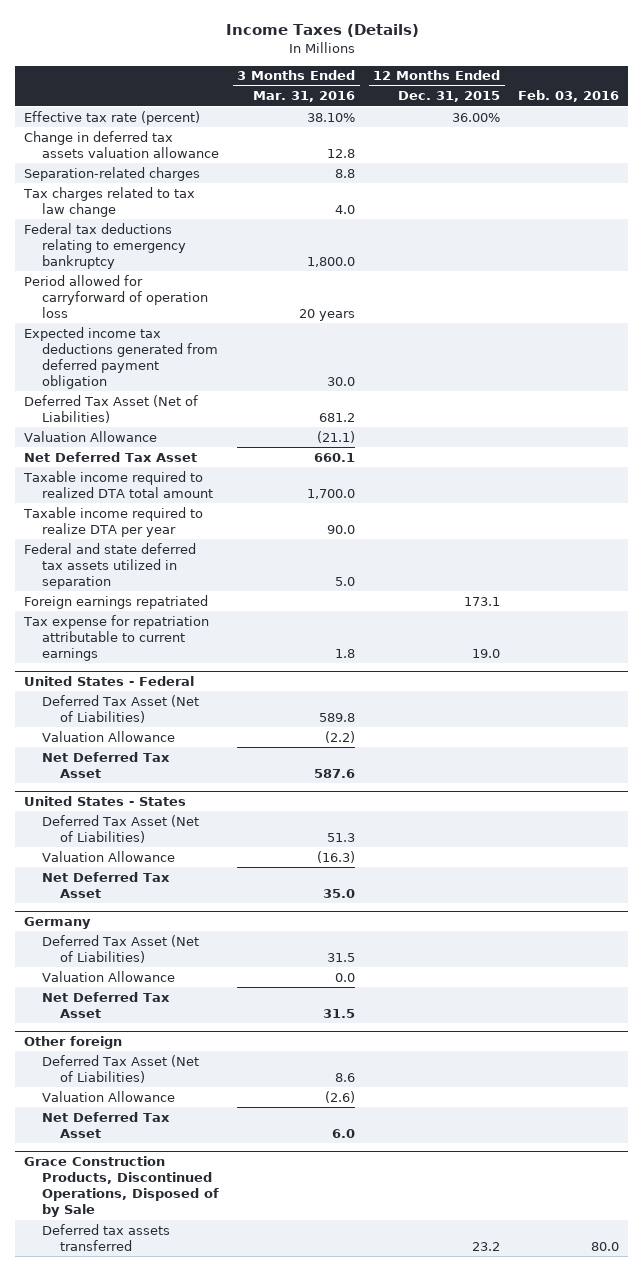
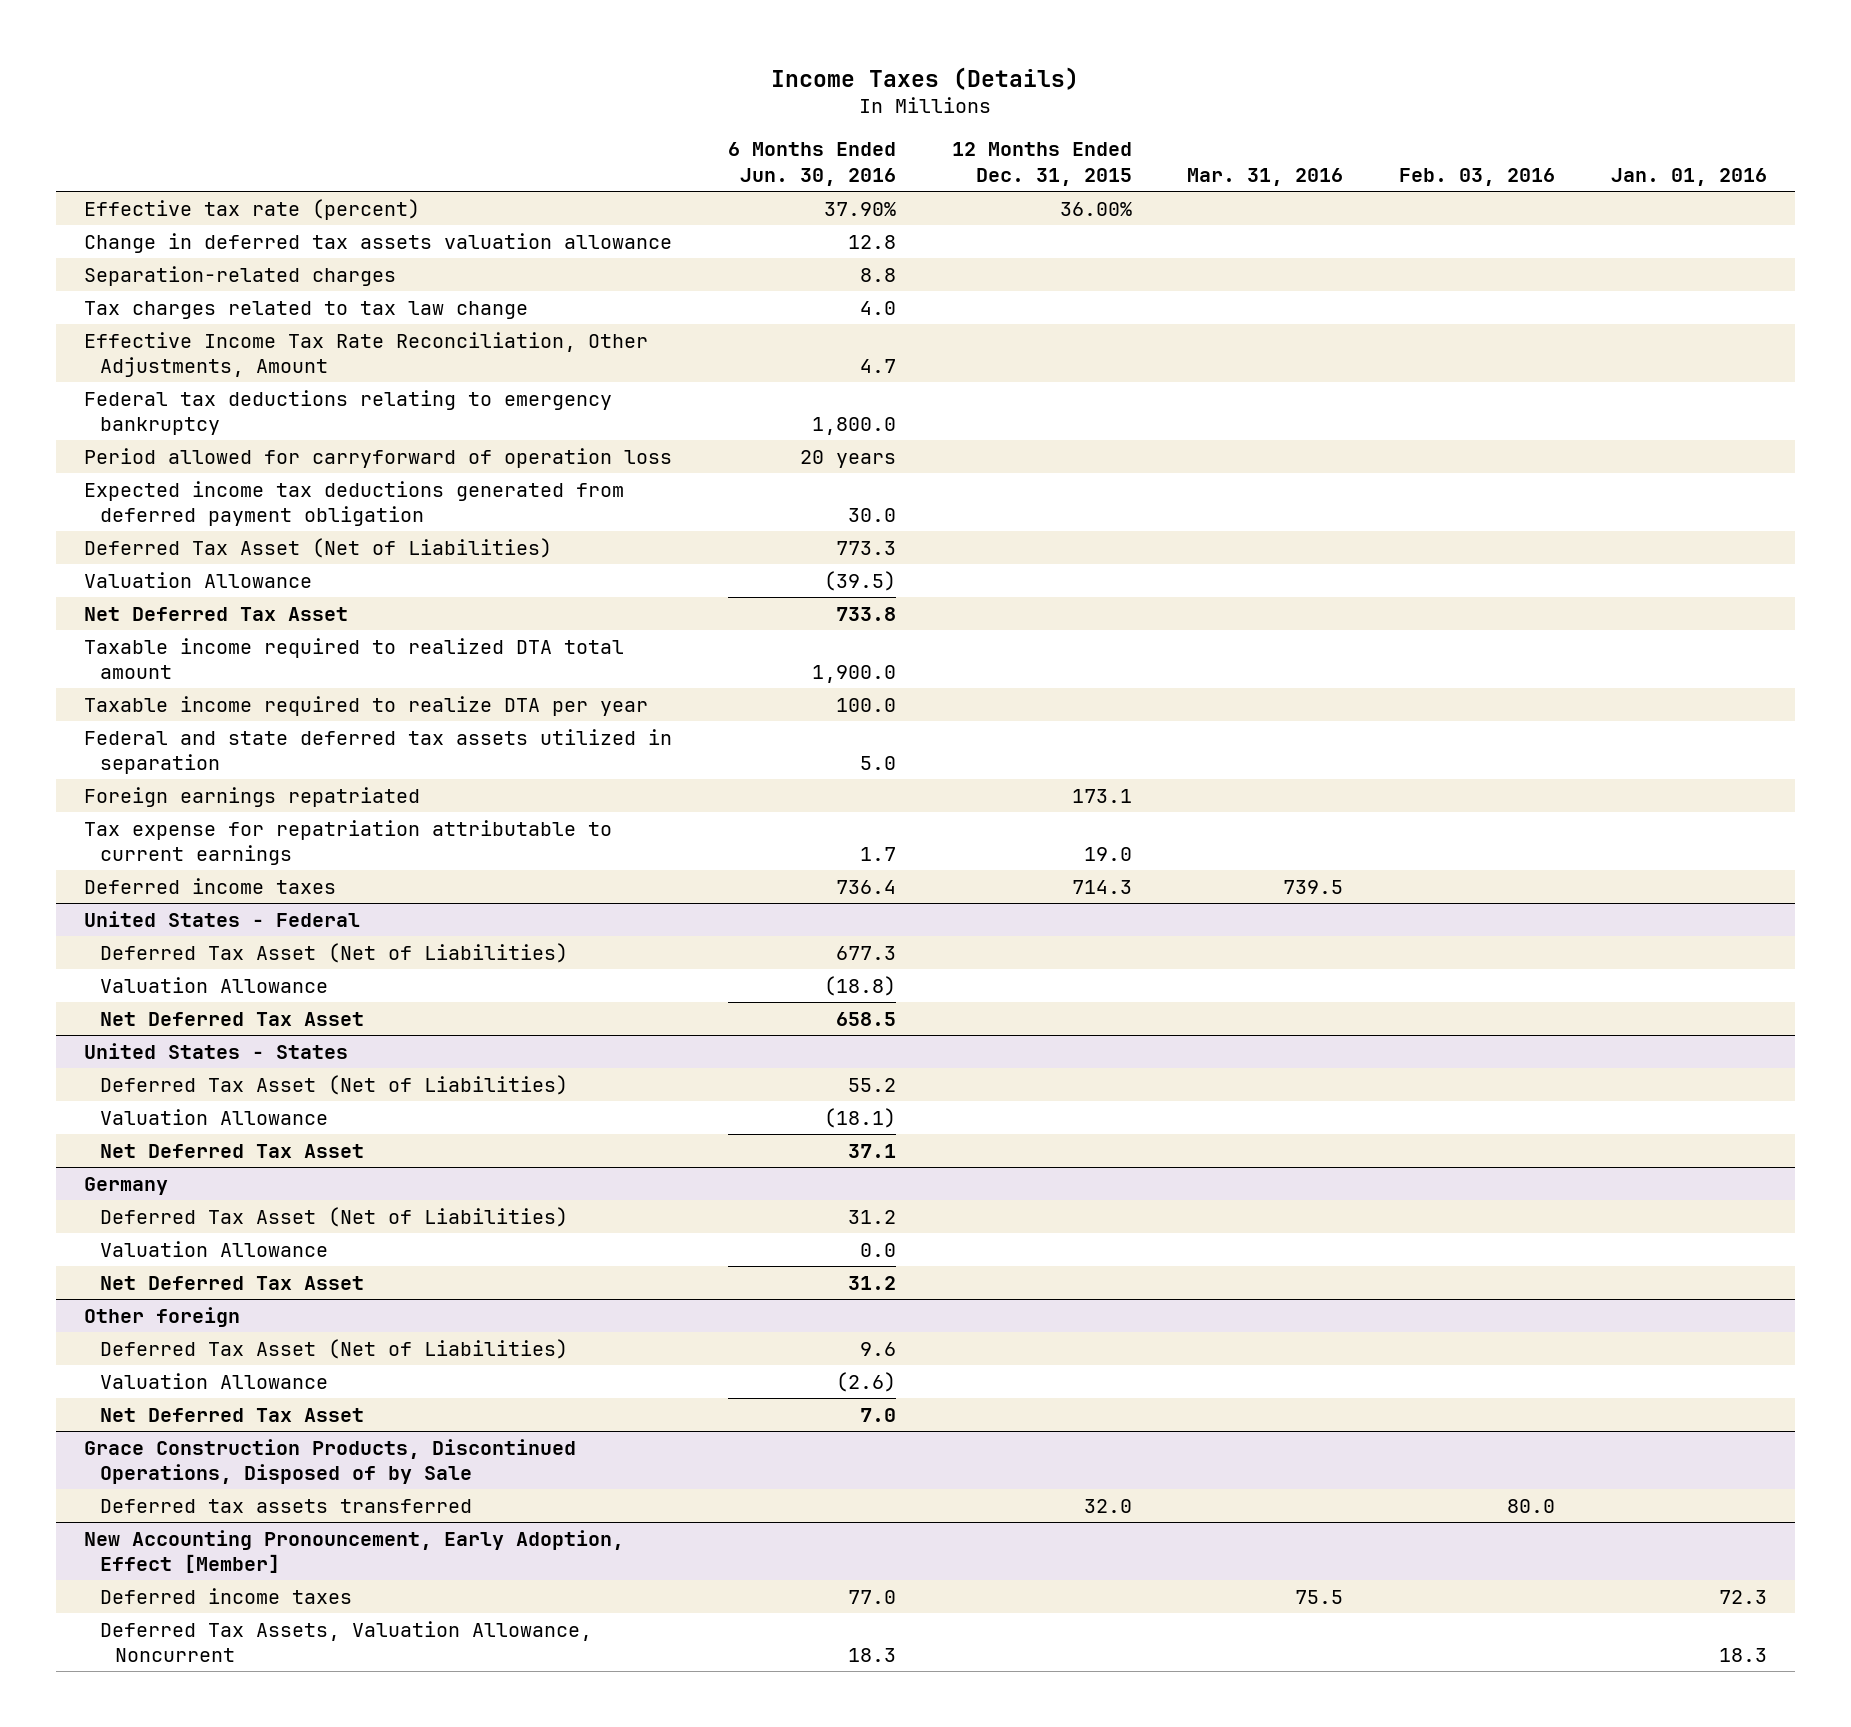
- | 3 Months Ended Mar. 31, 2016 | 12 Months Ended Dec. 31, 2015 | Feb. 03, 2016
+ | 6 Months Ended Jun. 30, 2016 | 12 Months Ended Dec. 31, 2015 | Mar. 31, 2016 | Feb. 03, 2016 | Jan. 01, 2016
+ Effective Income Tax Rate Reconciliation, Other Adjustments, Amount | 4.7 | | | |
+ Deferred income taxes | 736.4 | 714.3 | 739.5 | |
@ Grace Construction Products, Discontinued Operations, Disposed of by Sale
- Deferred tax assets transferred | | 23.2 | 80.0
+ Deferred tax assets transferred | | 32.0 | | 80.0 |
+ New Accounting Pronouncement, Early Adoption, Effect [Member]
+ Deferred income taxes | 77.0 | | 75.5 | | 72.3
+ Deferred Tax Assets, Valuation Allowance, Noncurrent | 18.3 | | | | 18.3

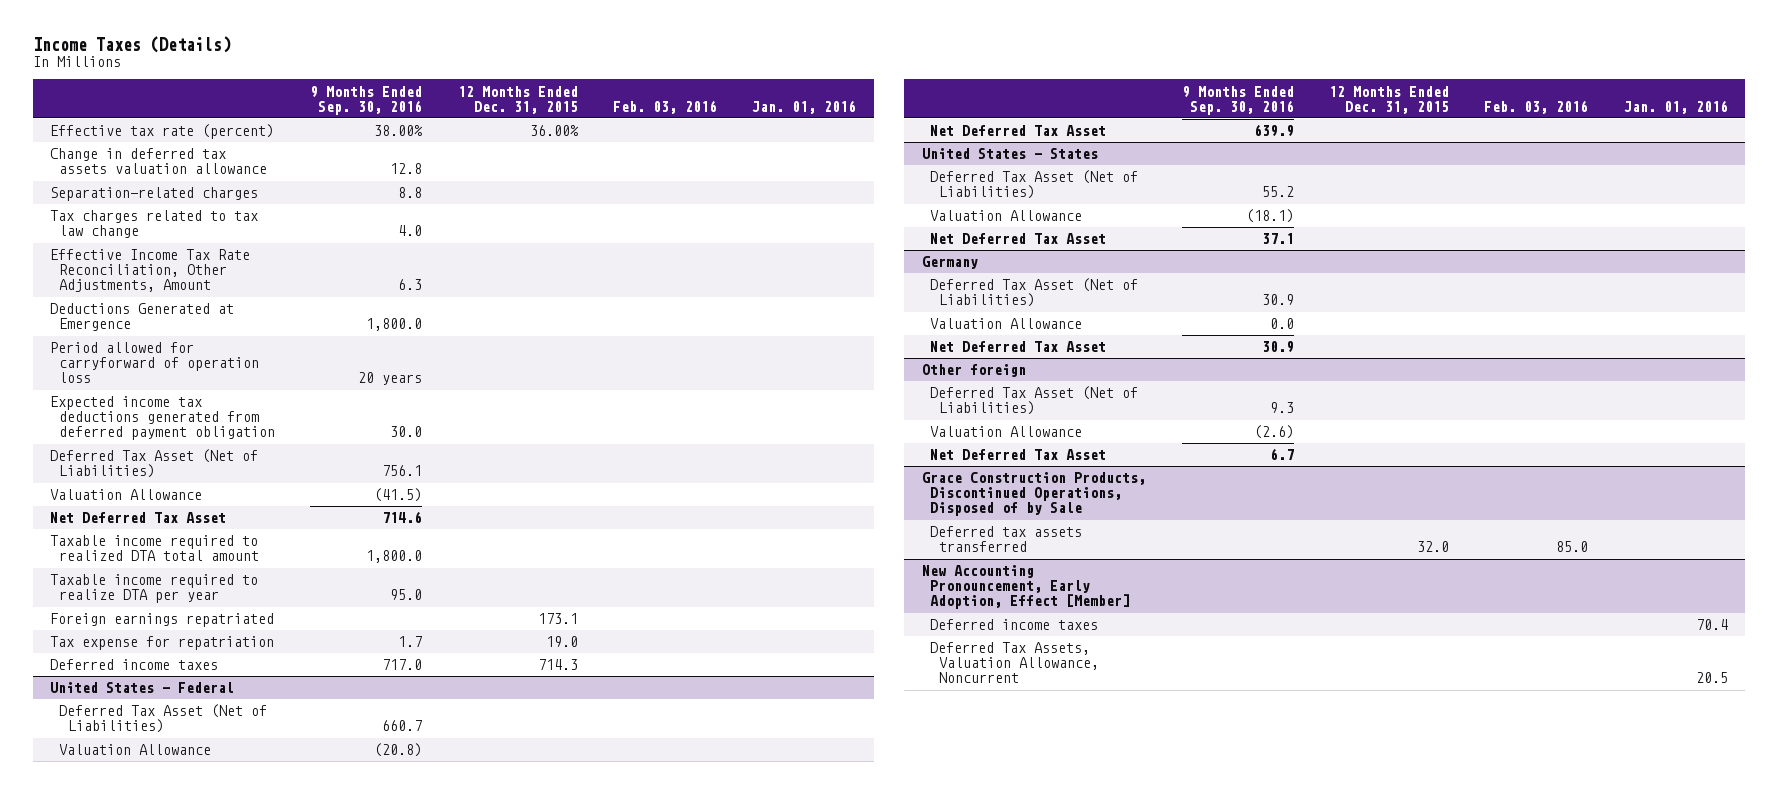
- | 6 Months Ended Jun. 30, 2016 | 12 Months Ended Dec. 31, 2015 | Mar. 31, 2016 | Feb. 03, 2016 | Jan. 01, 2016
+ | 9 Months Ended Sep. 30, 2016 | 12 Months Ended Dec. 31, 2015 | Feb. 03, 2016 | Jan. 01, 2016
- Federal tax deductions relating to emergency bankruptcy | 1,800.0 | | | |
+ Deductions Generated at Emergence | 1,800.0 | | |
- Federal and state deferred tax assets utilized in separation | 5.0 | | | |
- Tax expense for repatriation attributable to current earnings | 1.7 | 19.0 | | |
+ Tax expense for repatriation | 1.7 | 19.0 | |
@ Grace Construction Products, Discontinued Operations, Disposed of by Sale
- Deferred tax assets transferred | | 32.0 | | 80.0 |
+ Deferred tax assets transferred | | 32.0 | 85.0 |
@ New Accounting Pronouncement, Early Adoption, Effect [Member]
- Deferred income taxes | 77.0 | | 75.5 | | 72.3
- Deferred Tax Assets, Valuation Allowance, Noncurrent | 18.3 | | | | 18.3
+ Deferred income taxes | | | | 70.4
+ Deferred Tax Assets, Valuation Allowance, Noncurrent | | | | 20.5

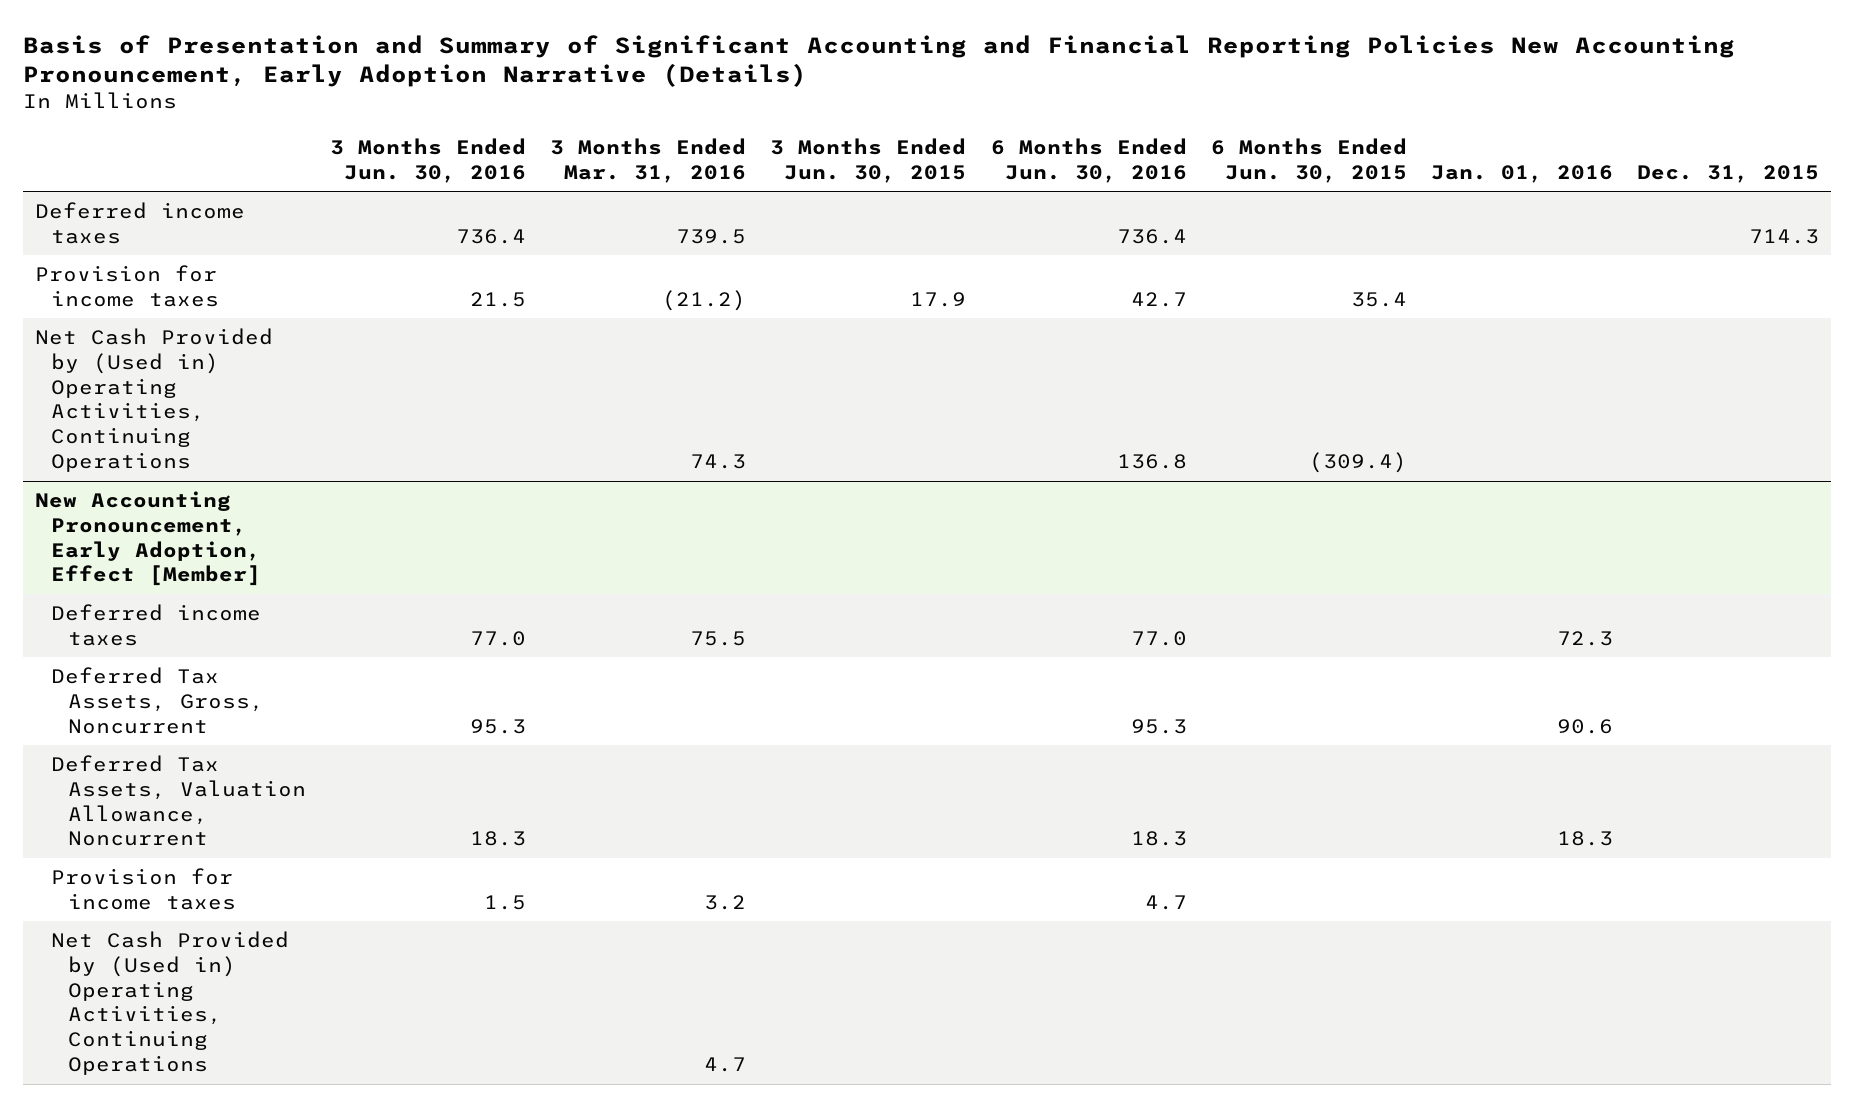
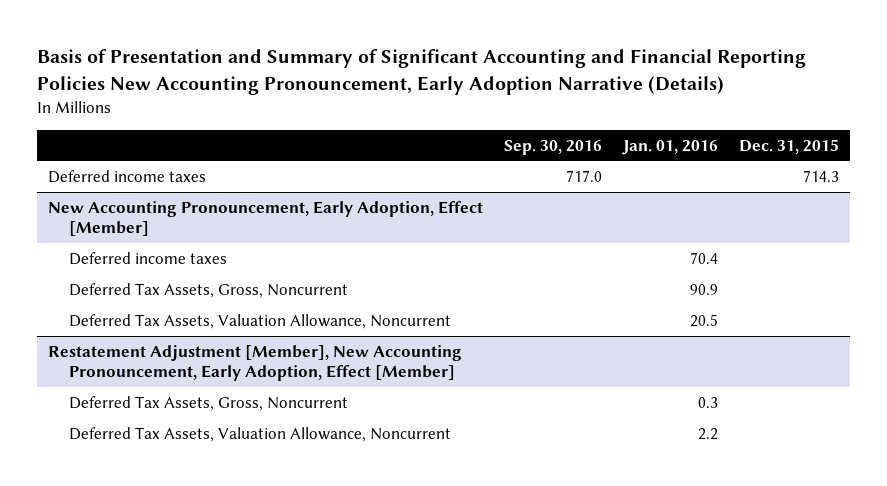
- | 3 Months Ended Jun. 30, 2016 | 3 Months Ended Mar. 31, 2016 | 3 Months Ended Jun. 30, 2015 | 6 Months Ended Jun. 30, 2016 | 6 Months Ended Jun. 30, 2015 | Jan. 01, 2016 | Dec. 31, 2015
+ | Sep. 30, 2016 | Jan. 01, 2016 | Dec. 31, 2015
- Provision for income taxes | 21.5 | (21.2) | 17.9 | 42.7 | 35.4 | |
- Net Cash Provided by (Used in) Operating Activities, Continuing Operations | | 74.3 | | 136.8 | (309.4) | |
@ New Accounting Pronouncement, Early Adoption, Effect [Member]
- Deferred income taxes | 77.0 | 75.5 | | 77.0 | | 72.3 |
- Deferred Tax Assets, Gross, Noncurrent | 95.3 | | | 95.3 | | 90.6 |
- Deferred Tax Assets, Valuation Allowance, Noncurrent | 18.3 | | | 18.3 | | 18.3 |
- Provision for income taxes | 1.5 | 3.2 | | 4.7 | | |
- Net Cash Provided by (Used in) Operating Activities, Continuing Operations | | 4.7 | | | | |
+ Deferred income taxes | | 70.4 |
+ Deferred Tax Assets, Gross, Noncurrent | | 90.9 |
+ Deferred Tax Assets, Valuation Allowance, Noncurrent | | 20.5 |
+ Restatement Adjustment [Member], New Accounting Pronouncement, Early Adoption, Effect [Member]
+ Deferred Tax Assets, Gross, Noncurrent | | 0.3 |
+ Deferred Tax Assets, Valuation Allowance, Noncurrent | | 2.2 |

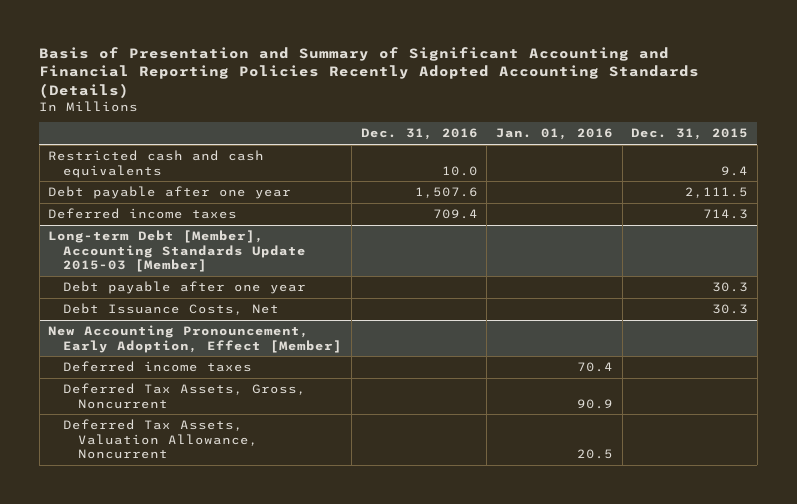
- Basis of Presentation and Summary of Significant Accounting and Financial Reporting Policies New Accounting Pronouncement, Early Adoption Narrative (Details)
+ Basis of Presentation and Summary of Significant Accounting and Financial Reporting Policies Recently Adopted Accounting Standards (Details)
- | Sep. 30, 2016 | Jan. 01, 2016 | Dec. 31, 2015
+ | Dec. 31, 2016 | Jan. 01, 2016 | Dec. 31, 2015
+ Restricted cash and cash equivalents | 10.0 | | 9.4
+ Debt payable after one year | 1,507.6 | | 2,111.5
+ Long-term Debt [Member], Accounting Standards Update 2015-03 [Member]
+ Debt payable after one year | | | 30.3
+ Debt Issuance Costs, Net | | | 30.3
- Restatement Adjustment [Member], New Accounting Pronouncement, Early Adoption, Effect [Member]
- Deferred Tax Assets, Gross, Noncurrent | | 0.3 |
- Deferred Tax Assets, Valuation Allowance, Noncurrent | | 2.2 |

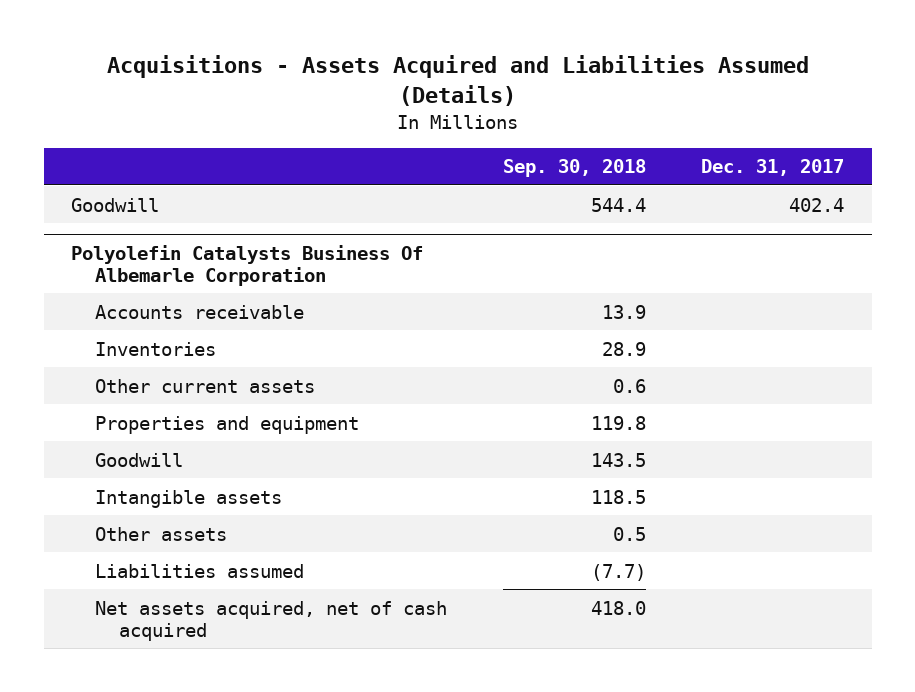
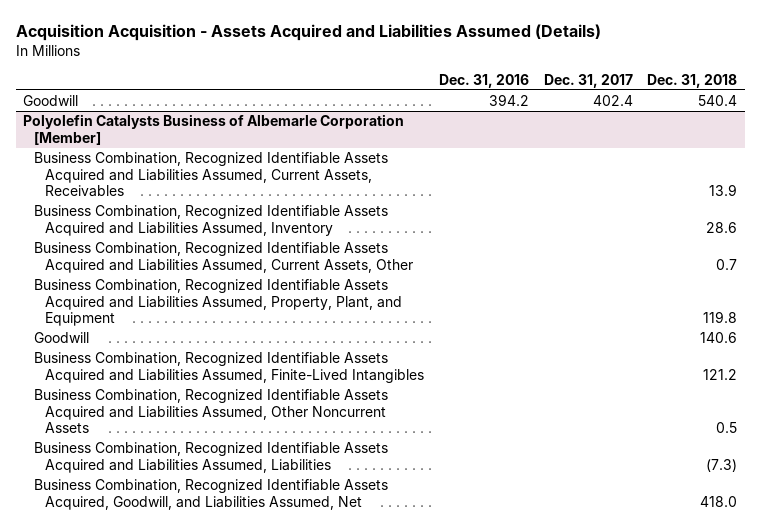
- Acquisitions - Assets Acquired and Liabilities Assumed (Details)
+ Acquisition Acquisition - Assets Acquired and Liabilities Assumed (Details)
- | Sep. 30, 2018 | Dec. 31, 2017
+ | Dec. 31, 2016 | Dec. 31, 2017 | Dec. 31, 2018
- Polyolefin Catalysts Business Of Albemarle Corporation
- Accounts receivable | 13.9 |
- Inventories | 28.9 |
- Other current assets | 0.6 |
- Properties and equipment | 119.8 |
+ Polyolefin Catalysts Business of Albemarle Corporation [Member]
+ Business Combination, Recognized Identifiable Assets Acquired and Liabilities Assumed, Current Assets, Receivables | | | 13.9
+ Business Combination, Recognized Identifiable Assets Acquired and Liabilities Assumed, Inventory | | | 28.6
+ Business Combination, Recognized Identifiable Assets Acquired and Liabilities Assumed, Current Assets, Other | | | 0.7
+ Business Combination, Recognized Identifiable Assets Acquired and Liabilities Assumed, Property, Plant, and Equipment | | | 119.8
- Intangible assets | 118.5 |
- Other assets | 0.5 |
- Liabilities assumed | (7.7) |
- Net assets acquired, net of cash acquired | 418.0 |
+ Business Combination, Recognized Identifiable Assets Acquired and Liabilities Assumed, Finite-Lived Intangibles | | | 121.2
+ Business Combination, Recognized Identifiable Assets Acquired and Liabilities Assumed, Other Noncurrent Assets | | | 0.5
+ Business Combination, Recognized Identifiable Assets Acquired and Liabilities Assumed, Liabilities | | | (7.3)
+ Business Combination, Recognized Identifiable Assets Acquired, Goodwill, and Liabilities Assumed, Net | | | 418.0

